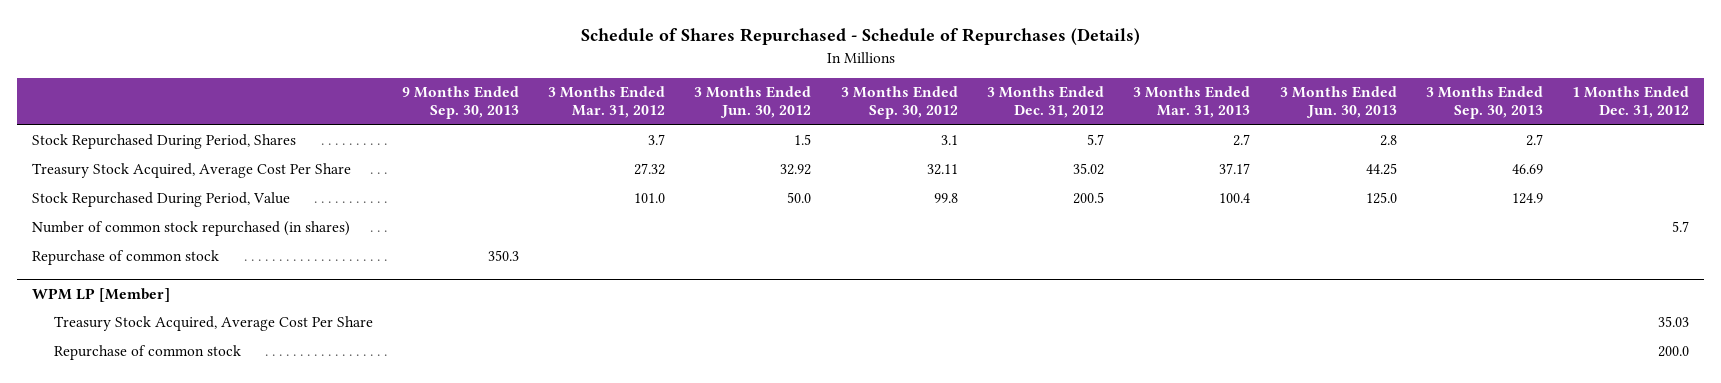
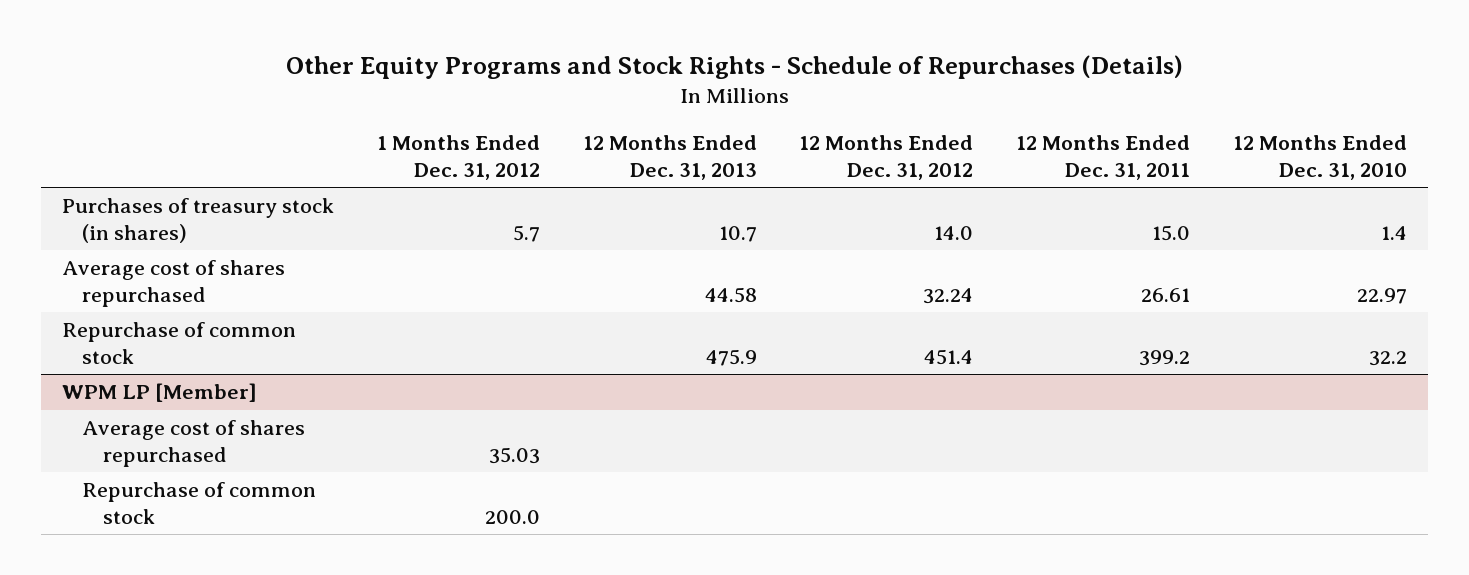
- Schedule of Shares Repurchased - Schedule of Repurchases (Details)
+ Other Equity Programs and Stock Rights - Schedule of Repurchases (Details)
- | 9 Months Ended Sep. 30, 2013 | 3 Months Ended Mar. 31, 2012 | 3 Months Ended Jun. 30, 2012 | 3 Months Ended Sep. 30, 2012 | 3 Months Ended Dec. 31, 2012 | 3 Months Ended Mar. 31, 2013 | 3 Months Ended Jun. 30, 2013 | 3 Months Ended Sep. 30, 2013 | 1 Months Ended Dec. 31, 2012
+ | 1 Months Ended Dec. 31, 2012 | 12 Months Ended Dec. 31, 2013 | 12 Months Ended Dec. 31, 2012 | 12 Months Ended Dec. 31, 2011 | 12 Months Ended Dec. 31, 2010
- Stock Repurchased During Period, Shares | | 3.7 | 1.5 | 3.1 | 5.7 | 2.7 | 2.8 | 2.7 |
- Treasury Stock Acquired, Average Cost Per Share | | 27.32 | 32.92 | 32.11 | 35.02 | 37.17 | 44.25 | 46.69 |
- Stock Repurchased During Period, Value | | 101.0 | 50.0 | 99.8 | 200.5 | 100.4 | 125.0 | 124.9 |
- Number of common stock repurchased (in shares) | | | | | | | | | 5.7
+ Purchases of treasury stock (in shares) | 5.7 | 10.7 | 14.0 | 15.0 | 1.4
+ Average cost of shares repurchased | | 44.58 | 32.24 | 26.61 | 22.97
@ WPM LP [Member]
- Treasury Stock Acquired, Average Cost Per Share | | | | | | | | | 35.03
+ Average cost of shares repurchased | 35.03 | | | |

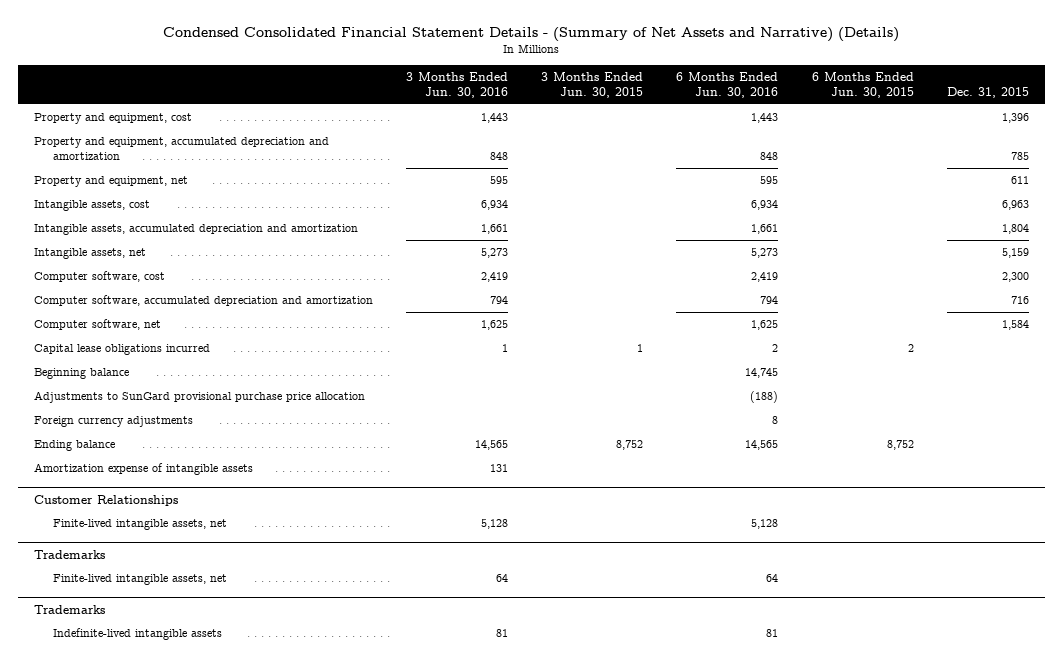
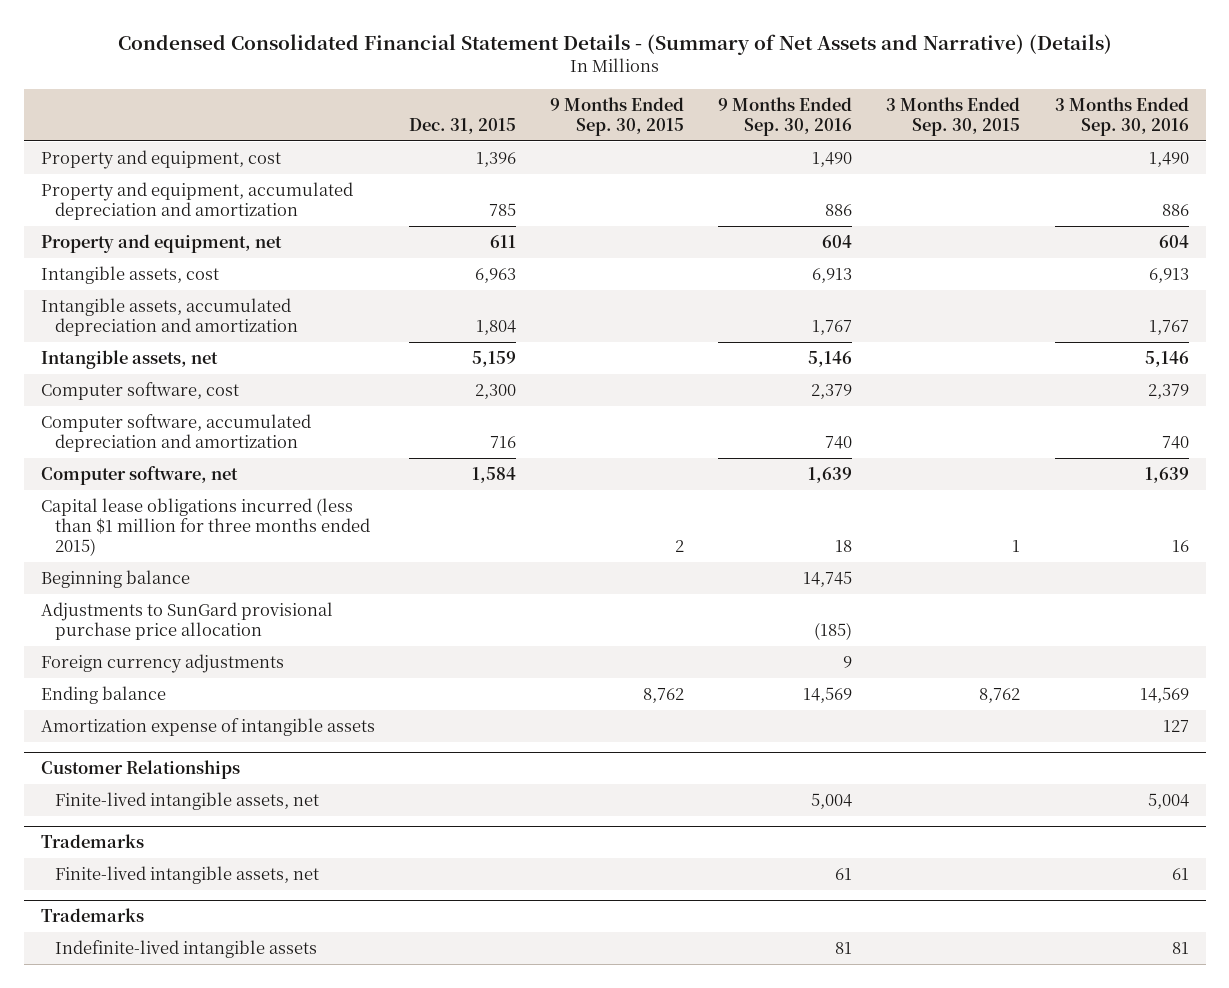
- | 3 Months Ended Jun. 30, 2016 | 3 Months Ended Jun. 30, 2015 | 6 Months Ended Jun. 30, 2016 | 6 Months Ended Jun. 30, 2015 | Dec. 31, 2015
+ | Dec. 31, 2015 | 9 Months Ended Sep. 30, 2015 | 9 Months Ended Sep. 30, 2016 | 3 Months Ended Sep. 30, 2015 | 3 Months Ended Sep. 30, 2016
- Capital lease obligations incurred | 1 | 1 | 2 | 2 |
+ Capital lease obligations incurred (less than $1 million for three months ended 2015) | | 2 | 18 | 1 | 16

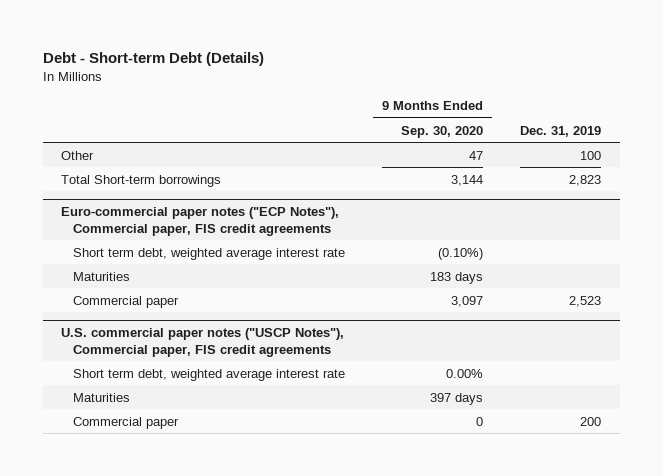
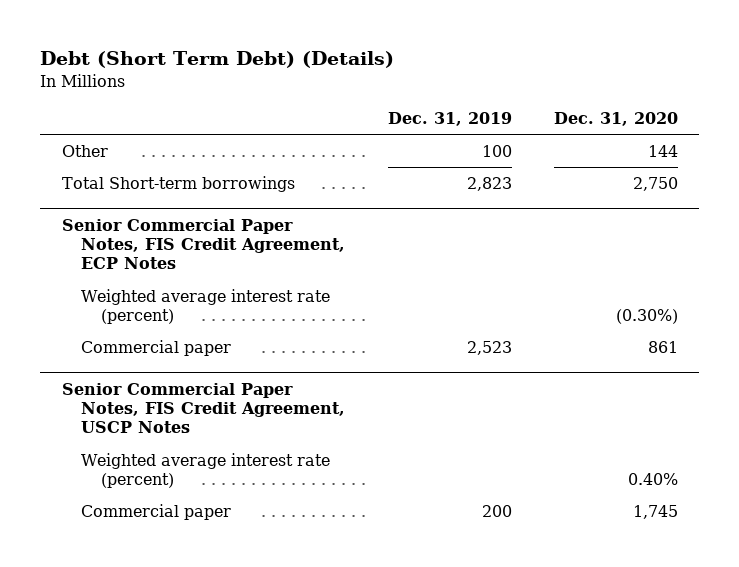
- Debt - Short-term Debt (Details)
+ Debt (Short Term Debt) (Details)
- | 9 Months Ended Sep. 30, 2020 | Dec. 31, 2019
+ | Dec. 31, 2019 | Dec. 31, 2020
- Euro-commercial paper notes ("ECP Notes"), Commercial paper, FIS credit agreements
- Short term debt, weighted average interest rate | (0.10%) |
- Maturities | 183 days |
+ Senior Commercial Paper Notes, FIS Credit Agreement, ECP Notes
+ Weighted average interest rate (percent) | | (0.30%)
- U.S. commercial paper notes ("USCP Notes"), Commercial paper, FIS credit agreements
- Short term debt, weighted average interest rate | 0.00% |
- Maturities | 397 days |
+ Senior Commercial Paper Notes, FIS Credit Agreement, USCP Notes
+ Weighted average interest rate (percent) | | 0.40%

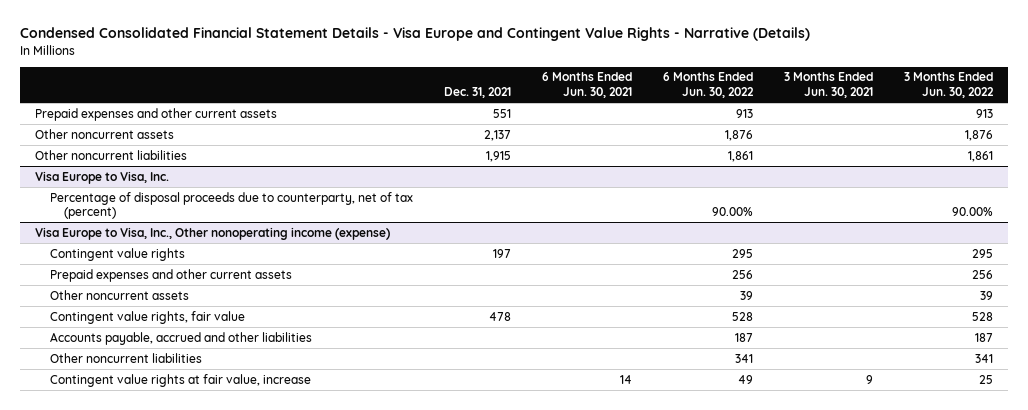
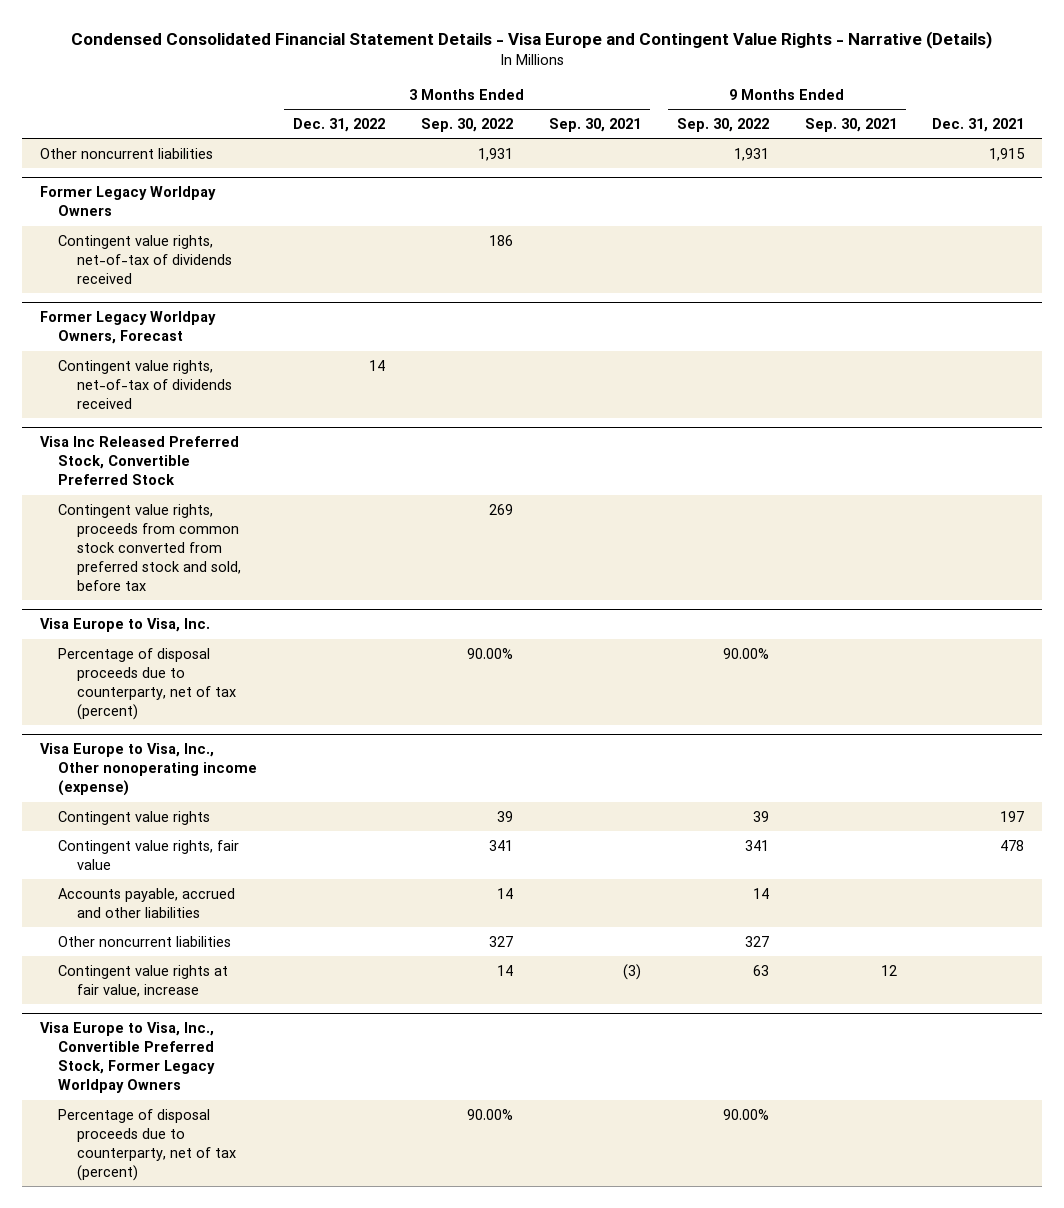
- | Dec. 31, 2021 | 6 Months Ended Jun. 30, 2021 | 6 Months Ended Jun. 30, 2022 | 3 Months Ended Jun. 30, 2021 | 3 Months Ended Jun. 30, 2022
+ | 3 Months Ended Dec. 31, 2022 | 3 Months Ended Sep. 30, 2022 | 3 Months Ended Sep. 30, 2021 | 9 Months Ended Sep. 30, 2022 | 9 Months Ended Sep. 30, 2021 | Dec. 31, 2021
- Prepaid expenses and other current assets | 551 | | 913 | | 913
- Other noncurrent assets | 2,137 | | 1,876 | | 1,876
+ Former Legacy Worldpay Owners
+ Contingent value rights, net-of-tax of dividends received | | 186 | | | |
+ Former Legacy Worldpay Owners, Forecast
+ Contingent value rights, net-of-tax of dividends received | 14 | | | | |
+ Visa Inc Released Preferred Stock, Convertible Preferred Stock
+ Contingent value rights, proceeds from common stock converted from preferred stock and sold, before tax | | 269 | | | |
@ Visa Europe to Visa, Inc., Other nonoperating income (expense)
- Prepaid expenses and other current assets | | | 256 | | 256
- Other noncurrent assets | | | 39 | | 39
+ Visa Europe to Visa, Inc., Convertible Preferred Stock, Former Legacy Worldpay Owners
+ Percentage of disposal proceeds due to counterparty, net of tax (percent) | | 90.00% | | 90.00% | |

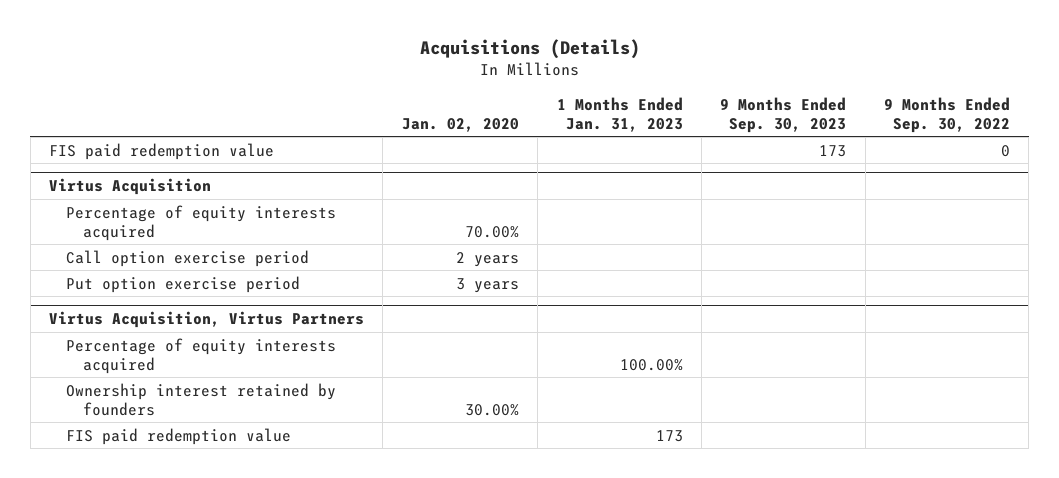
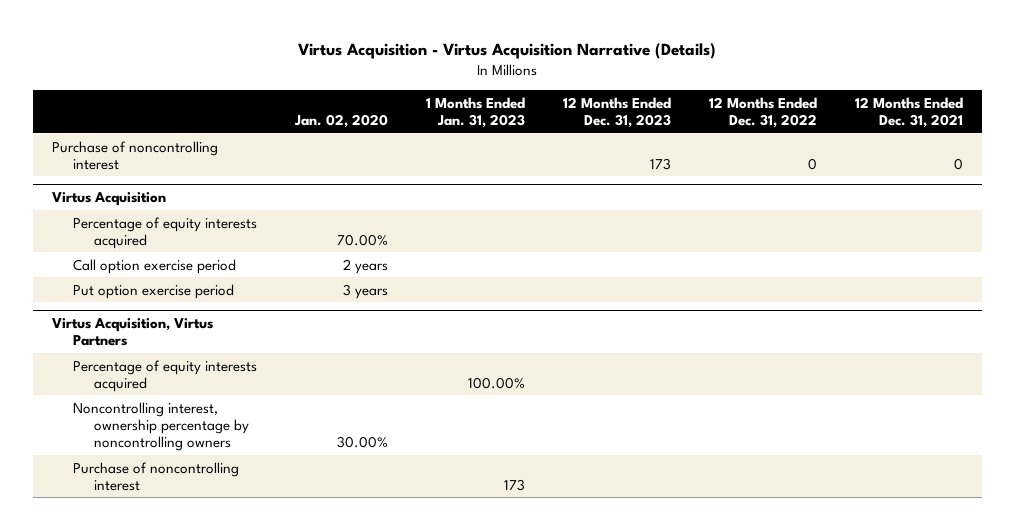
- Acquisitions (Details)
+ Virtus Acquisition - Virtus Acquisition Narrative (Details)
- | Jan. 02, 2020 | 1 Months Ended Jan. 31, 2023 | 9 Months Ended Sep. 30, 2023 | 9 Months Ended Sep. 30, 2022
+ | Jan. 02, 2020 | 1 Months Ended Jan. 31, 2023 | 12 Months Ended Dec. 31, 2023 | 12 Months Ended Dec. 31, 2022 | 12 Months Ended Dec. 31, 2021
- FIS paid redemption value | | | 173 | 0
+ Purchase of noncontrolling interest | | | 173 | 0 | 0
@ Virtus Acquisition, Virtus Partners
- Ownership interest retained by founders | 30.00% | | |
- FIS paid redemption value | | 173 | |
+ Noncontrolling interest, ownership percentage by noncontrolling owners | 30.00% | | | |
+ Purchase of noncontrolling interest | | 173 | | |

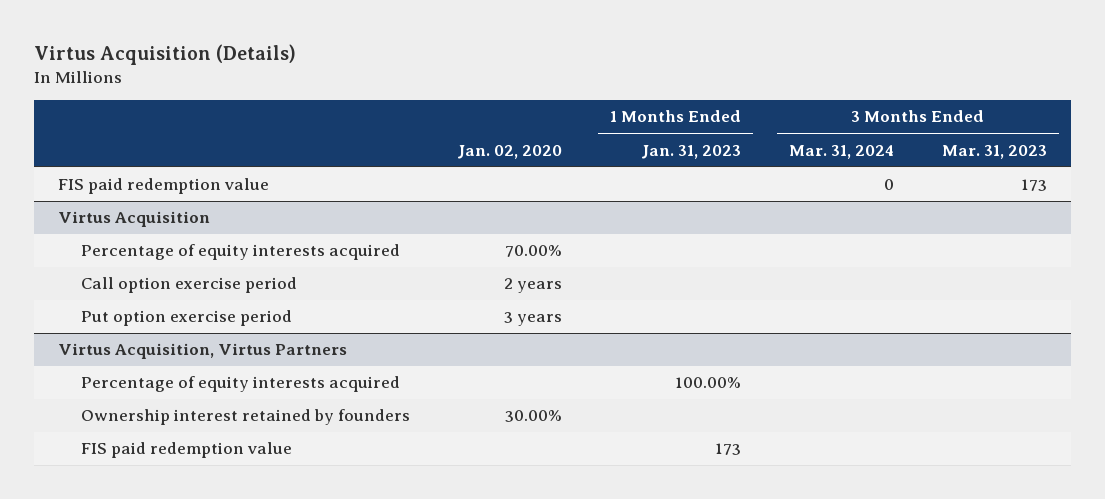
- Virtus Acquisition - Virtus Acquisition Narrative (Details)
+ Virtus Acquisition (Details)
- | Jan. 02, 2020 | 1 Months Ended Jan. 31, 2023 | 12 Months Ended Dec. 31, 2023 | 12 Months Ended Dec. 31, 2022 | 12 Months Ended Dec. 31, 2021
+ | Jan. 02, 2020 | 1 Months Ended Jan. 31, 2023 | 3 Months Ended Mar. 31, 2024 | 3 Months Ended Mar. 31, 2023
- Purchase of noncontrolling interest | | | 173 | 0 | 0
+ FIS paid redemption value | | | 0 | 173
@ Virtus Acquisition, Virtus Partners
- Noncontrolling interest, ownership percentage by noncontrolling owners | 30.00% | | | |
- Purchase of noncontrolling interest | | 173 | | |
+ Ownership interest retained by founders | 30.00% | | |
+ FIS paid redemption value | | 173 | |

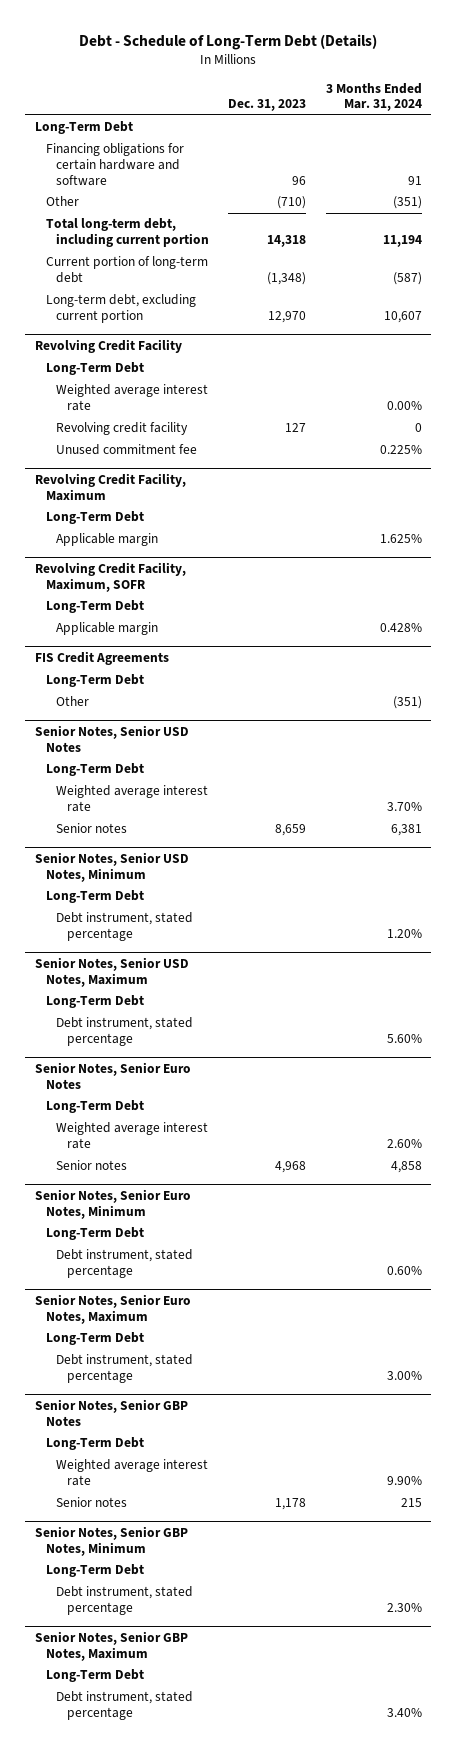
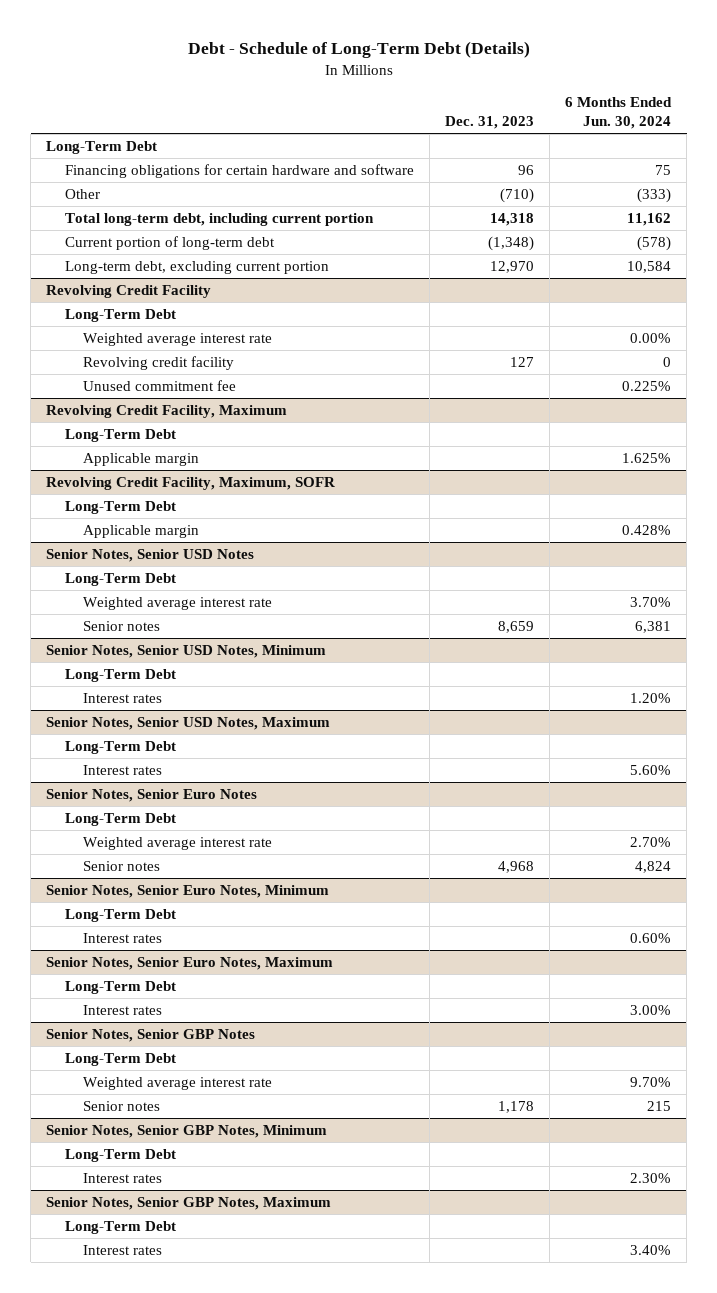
- | Dec. 31, 2023 | 3 Months Ended Mar. 31, 2024
+ | Dec. 31, 2023 | 6 Months Ended Jun. 30, 2024
- FIS Credit Agreements
- Long-Term Debt
- Other | | (351)
@ Senior Notes, Senior USD Notes, Minimum
- Debt instrument, stated percentage | | 1.20%
+ Interest rates | | 1.20%
@ Senior Notes, Senior USD Notes, Maximum
- Debt instrument, stated percentage | | 5.60%
+ Interest rates | | 5.60%
@ Senior Notes, Senior Euro Notes, Minimum
- Debt instrument, stated percentage | | 0.60%
+ Interest rates | | 0.60%
@ Senior Notes, Senior Euro Notes, Maximum
- Debt instrument, stated percentage | | 3.00%
+ Interest rates | | 3.00%
@ Senior Notes, Senior GBP Notes, Minimum
- Debt instrument, stated percentage | | 2.30%
+ Interest rates | | 2.30%
@ Senior Notes, Senior GBP Notes, Maximum
- Debt instrument, stated percentage | | 3.40%
+ Interest rates | | 3.40%

